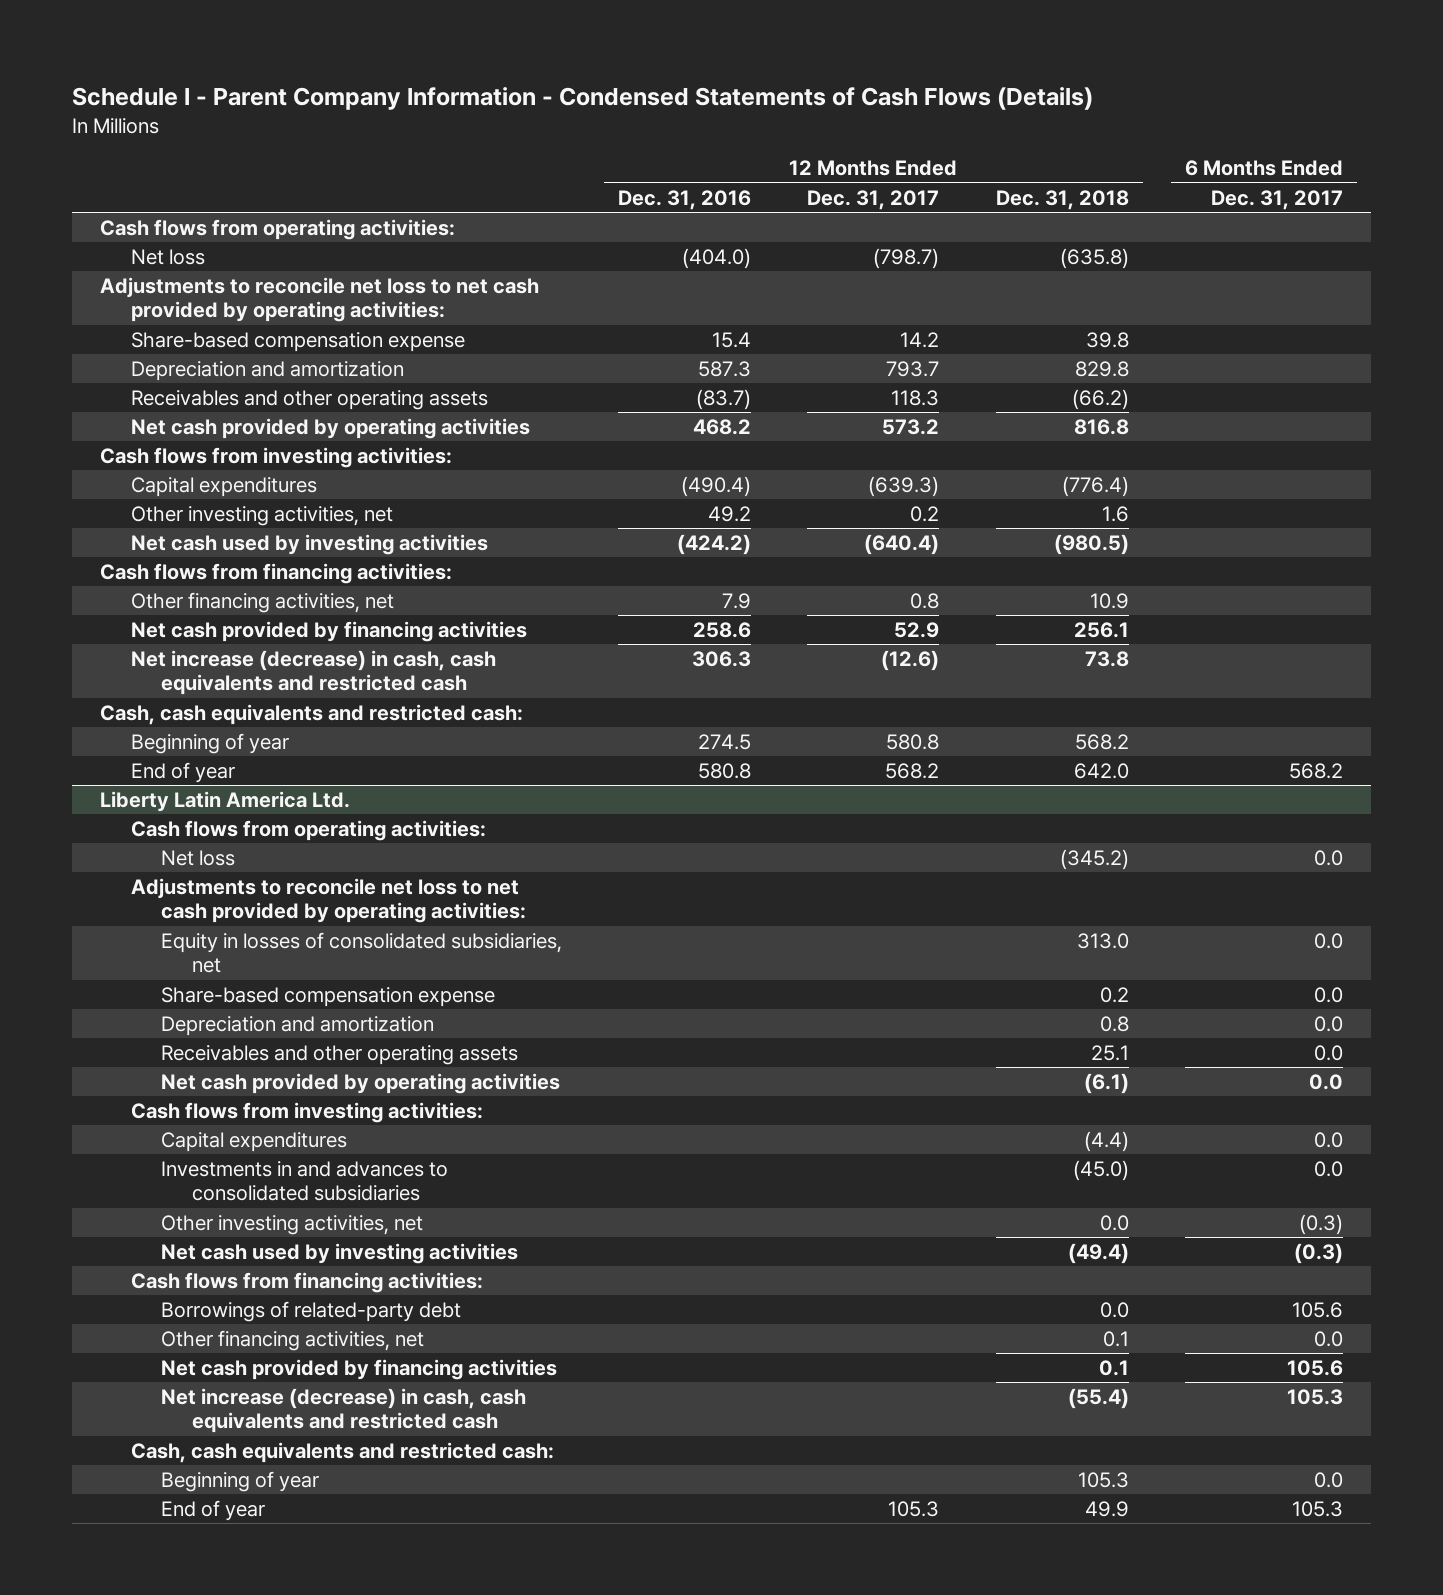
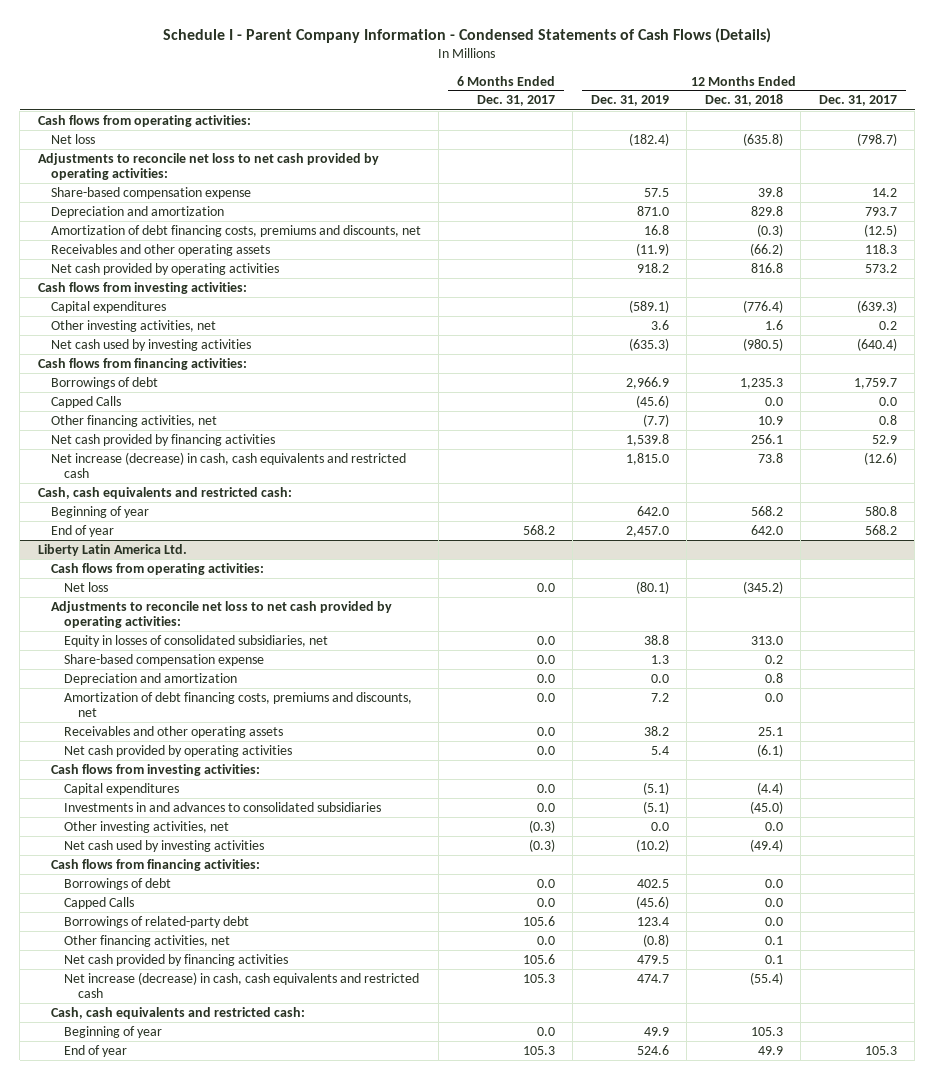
- | 12 Months Ended Dec. 31, 2016 | 12 Months Ended Dec. 31, 2017 | 12 Months Ended Dec. 31, 2018 | 6 Months Ended Dec. 31, 2017
+ | 6 Months Ended Dec. 31, 2017 | 12 Months Ended Dec. 31, 2019 | 12 Months Ended Dec. 31, 2018 | 12 Months Ended Dec. 31, 2017
+ Amortization of debt financing costs, premiums and discounts, net | | 16.8 | (0.3) | (12.5)
+ Borrowings of debt | | 2,966.9 | 1,235.3 | 1,759.7
+ Capped Calls | | (45.6) | 0.0 | 0.0
@ Liberty Latin America Ltd.
+ Amortization of debt financing costs, premiums and discounts, net | 0.0 | 7.2 | 0.0 |
+ Borrowings of debt | 0.0 | 402.5 | 0.0 |
+ Capped Calls | 0.0 | (45.6) | 0.0 |

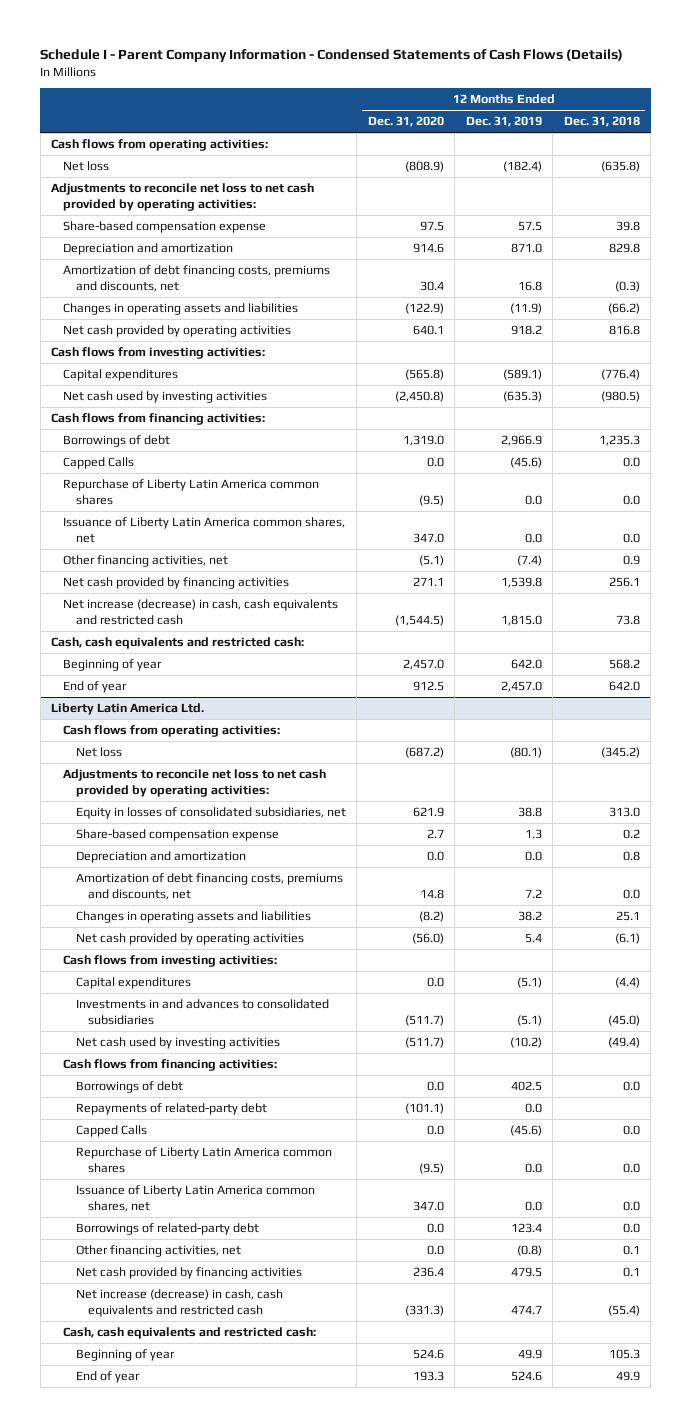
- | 6 Months Ended Dec. 31, 2017 | 12 Months Ended Dec. 31, 2019 | 12 Months Ended Dec. 31, 2018 | 12 Months Ended Dec. 31, 2017
+ | 12 Months Ended Dec. 31, 2020 | 12 Months Ended Dec. 31, 2019 | 12 Months Ended Dec. 31, 2018
- Receivables and other operating assets | | (11.9) | (66.2) | 118.3
+ Changes in operating assets and liabilities | (122.9) | (11.9) | (66.2)
- Other investing activities, net | | 3.6 | 1.6 | 0.2
- Other financing activities, net | | (7.7) | 10.9 | 0.8
+ Repurchase of Liberty Latin America common shares | (9.5) | 0.0 | 0.0
+ Issuance of Liberty Latin America common shares, net | 347.0 | 0.0 | 0.0
+ Other financing activities, net | (5.1) | (7.4) | 0.9
@ Liberty Latin America Ltd.
- Receivables and other operating assets | 0.0 | 38.2 | 25.1 |
+ Changes in operating assets and liabilities | (8.2) | 38.2 | 25.1
- Other investing activities, net | (0.3) | 0.0 | 0.0 |
+ Repayments of related-party debt | (101.1) | 0.0 |
+ Repurchase of Liberty Latin America common shares | (9.5) | 0.0 | 0.0
+ Issuance of Liberty Latin America common shares, net | 347.0 | 0.0 | 0.0

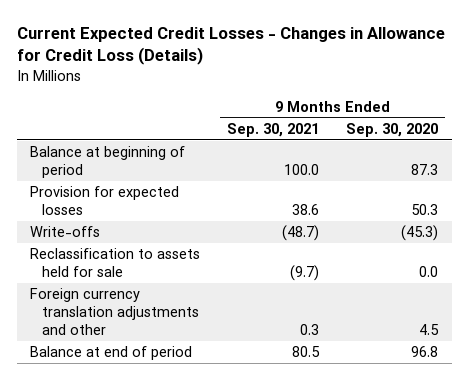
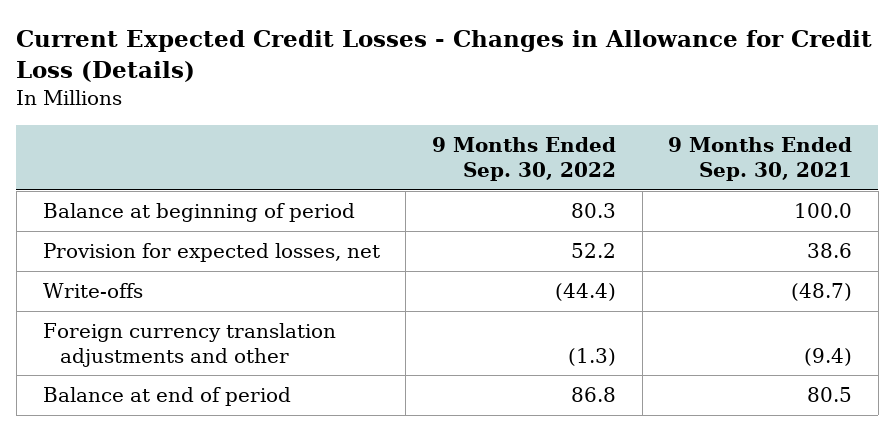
- | 9 Months Ended Sep. 30, 2021 | 9 Months Ended Sep. 30, 2020
+ | 9 Months Ended Sep. 30, 2022 | 9 Months Ended Sep. 30, 2021
- Provision for expected losses | 38.6 | 50.3
+ Provision for expected losses, net | 52.2 | 38.6
- Reclassification to assets held for sale | (9.7) | 0.0
- Foreign currency translation adjustments and other | 0.3 | 4.5
+ Foreign currency translation adjustments and other | (1.3) | (9.4)

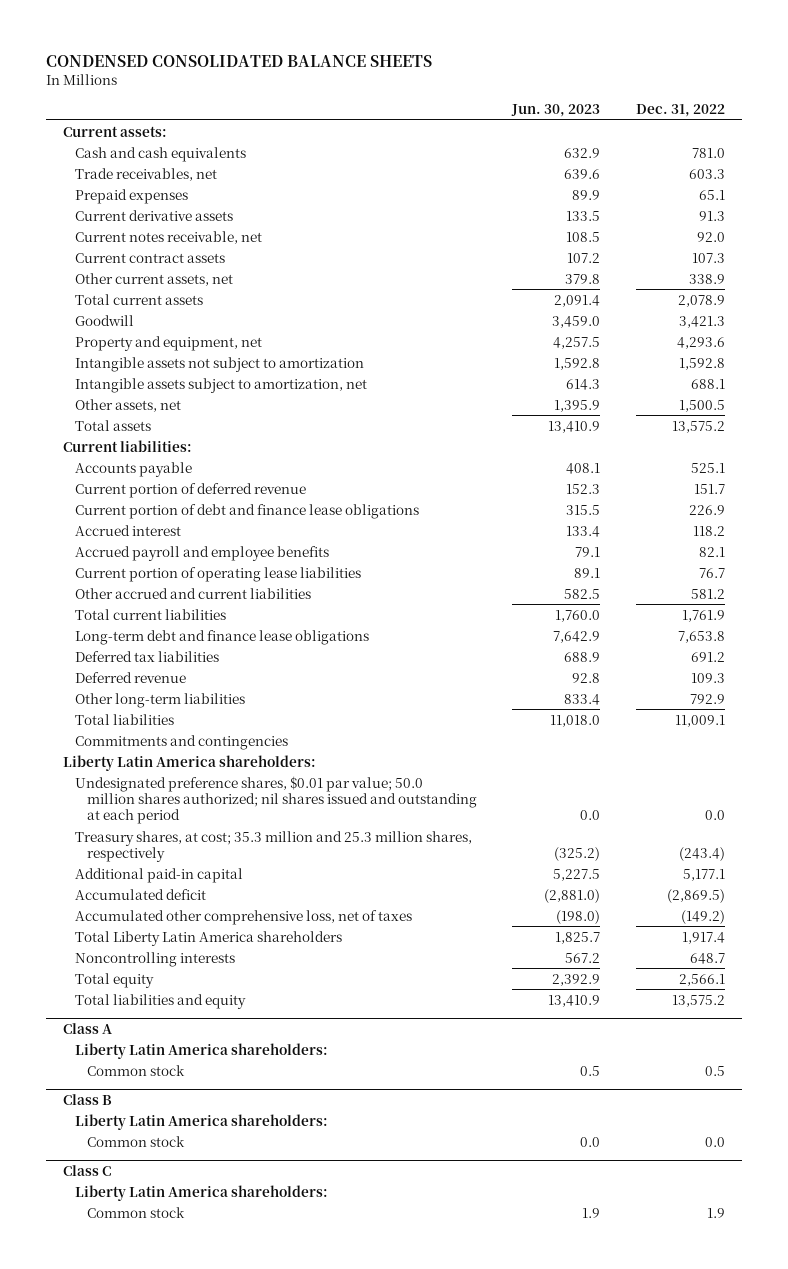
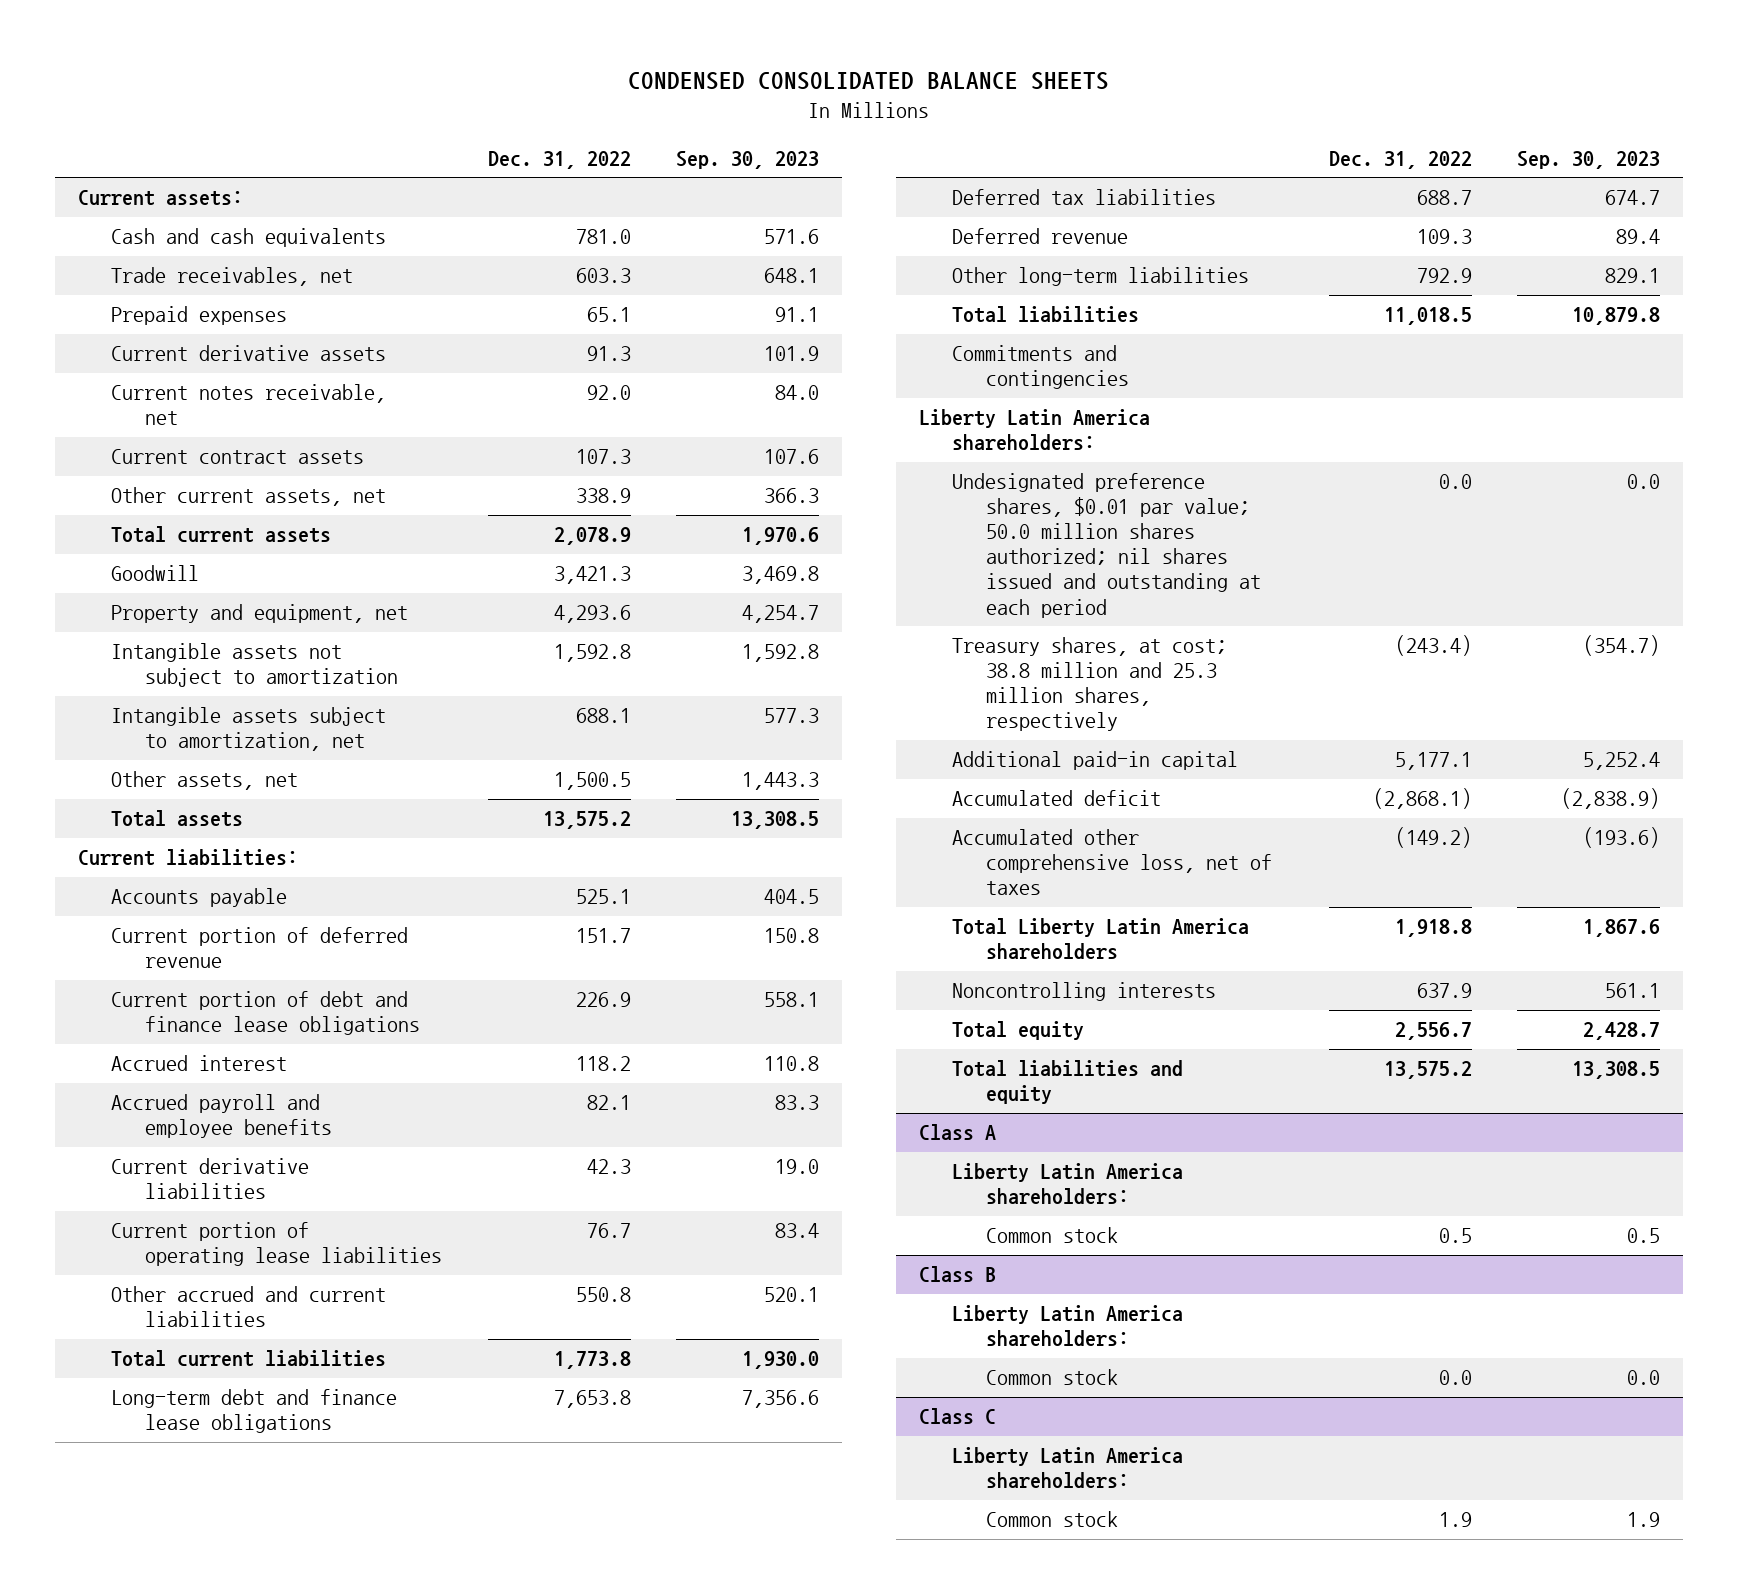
- | Jun. 30, 2023 | Dec. 31, 2022
+ | Dec. 31, 2022 | Sep. 30, 2023
+ Current derivative liabilities | 42.3 | 19.0
- Other accrued and current liabilities | 582.5 | 581.2
- Total current liabilities | 1,760.0 | 1,761.9
+ Other accrued and current liabilities | 550.8 | 520.1
+ Total current liabilities | 1,773.8 | 1,930.0
- Deferred tax liabilities | 688.9 | 691.2
+ Deferred tax liabilities | 688.7 | 674.7
- Total liabilities | 11,018.0 | 11,009.1
+ Total liabilities | 11,018.5 | 10,879.8
- Treasury shares, at cost; 35.3 million and 25.3 million shares, respectively | (325.2) | (243.4)
+ Treasury shares, at cost; 38.8 million and 25.3 million shares, respectively | (243.4) | (354.7)
- Accumulated deficit | (2,881.0) | (2,869.5)
+ Accumulated deficit | (2,868.1) | (2,838.9)
- Total Liberty Latin America shareholders | 1,825.7 | 1,917.4
- Noncontrolling interests | 567.2 | 648.7
- Total equity | 2,392.9 | 2,566.1
+ Total Liberty Latin America shareholders | 1,918.8 | 1,867.6
+ Noncontrolling interests | 637.9 | 561.1
+ Total equity | 2,556.7 | 2,428.7

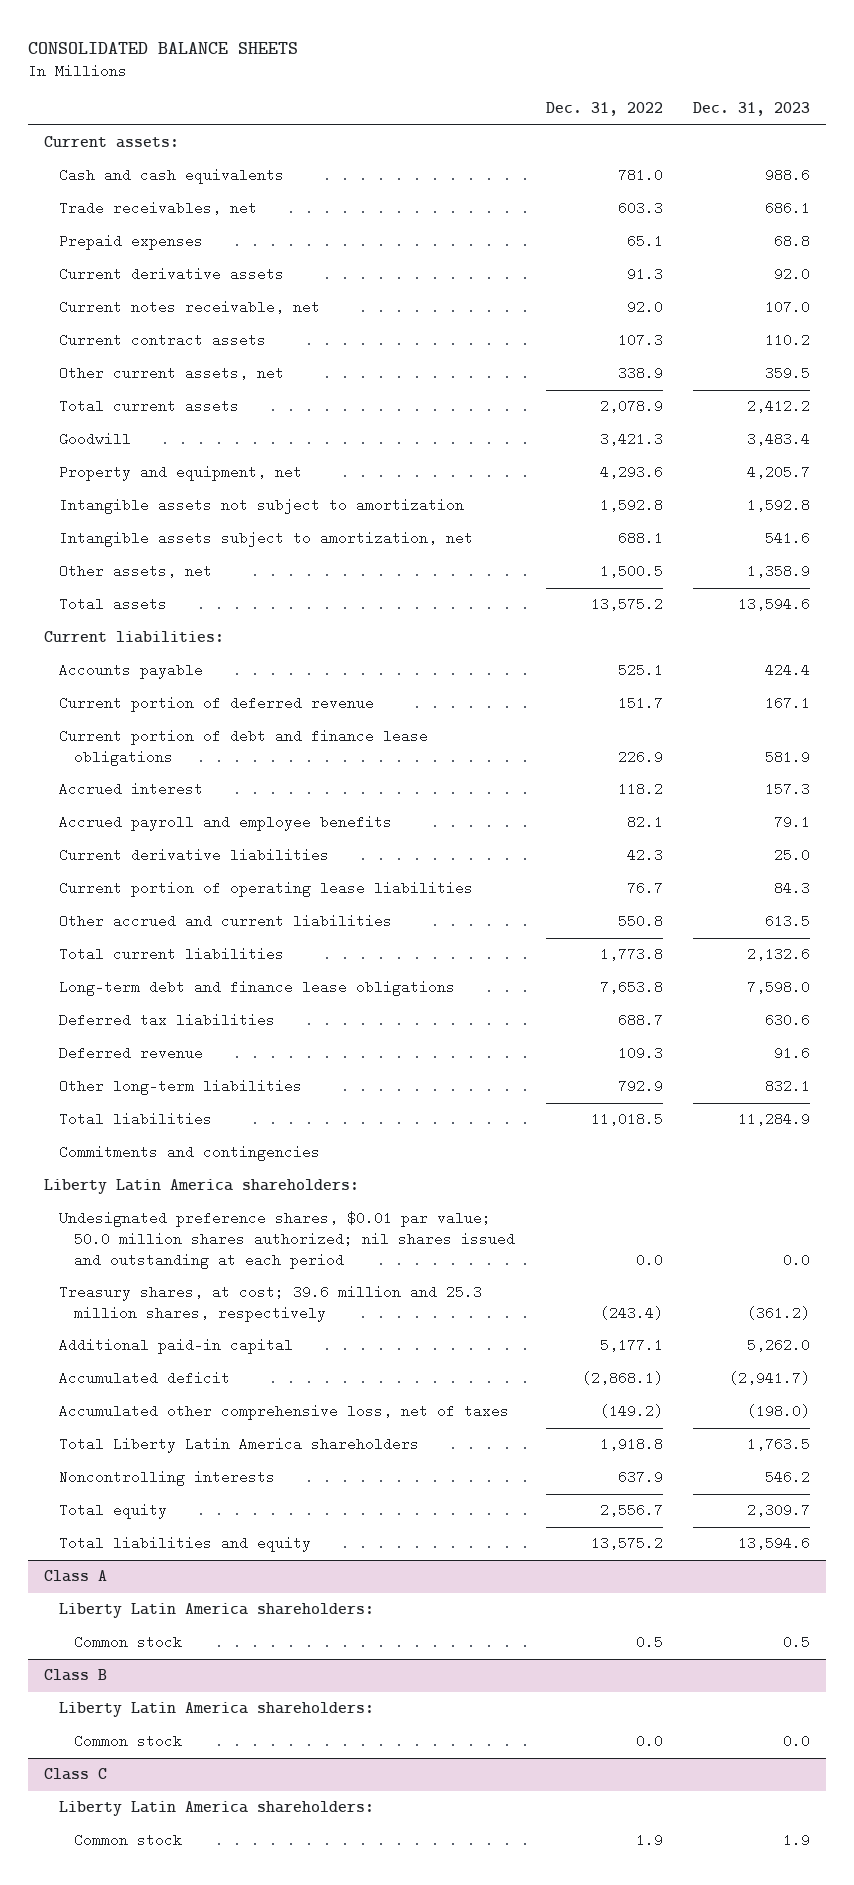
- CONDENSED CONSOLIDATED BALANCE SHEETS
+ CONSOLIDATED BALANCE SHEETS
- | Dec. 31, 2022 | Sep. 30, 2023
+ | Dec. 31, 2022 | Dec. 31, 2023
- Treasury shares, at cost; 38.8 million and 25.3 million shares, respectively | (243.4) | (354.7)
+ Treasury shares, at cost; 39.6 million and 25.3 million shares, respectively | (243.4) | (361.2)

